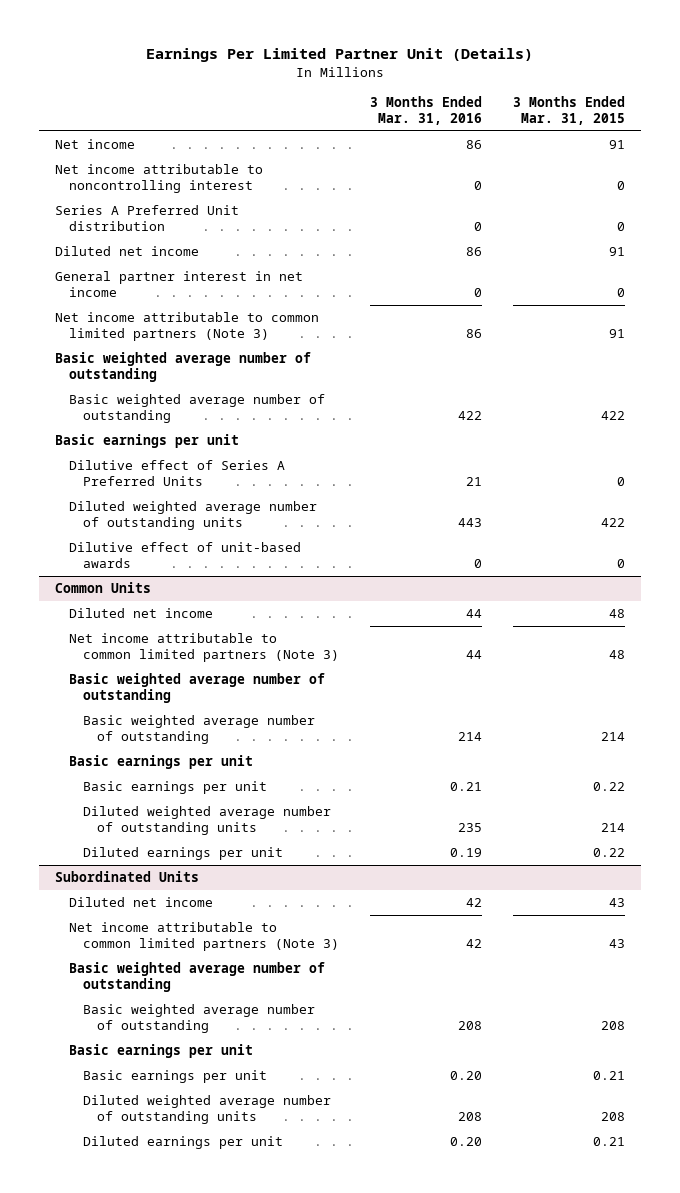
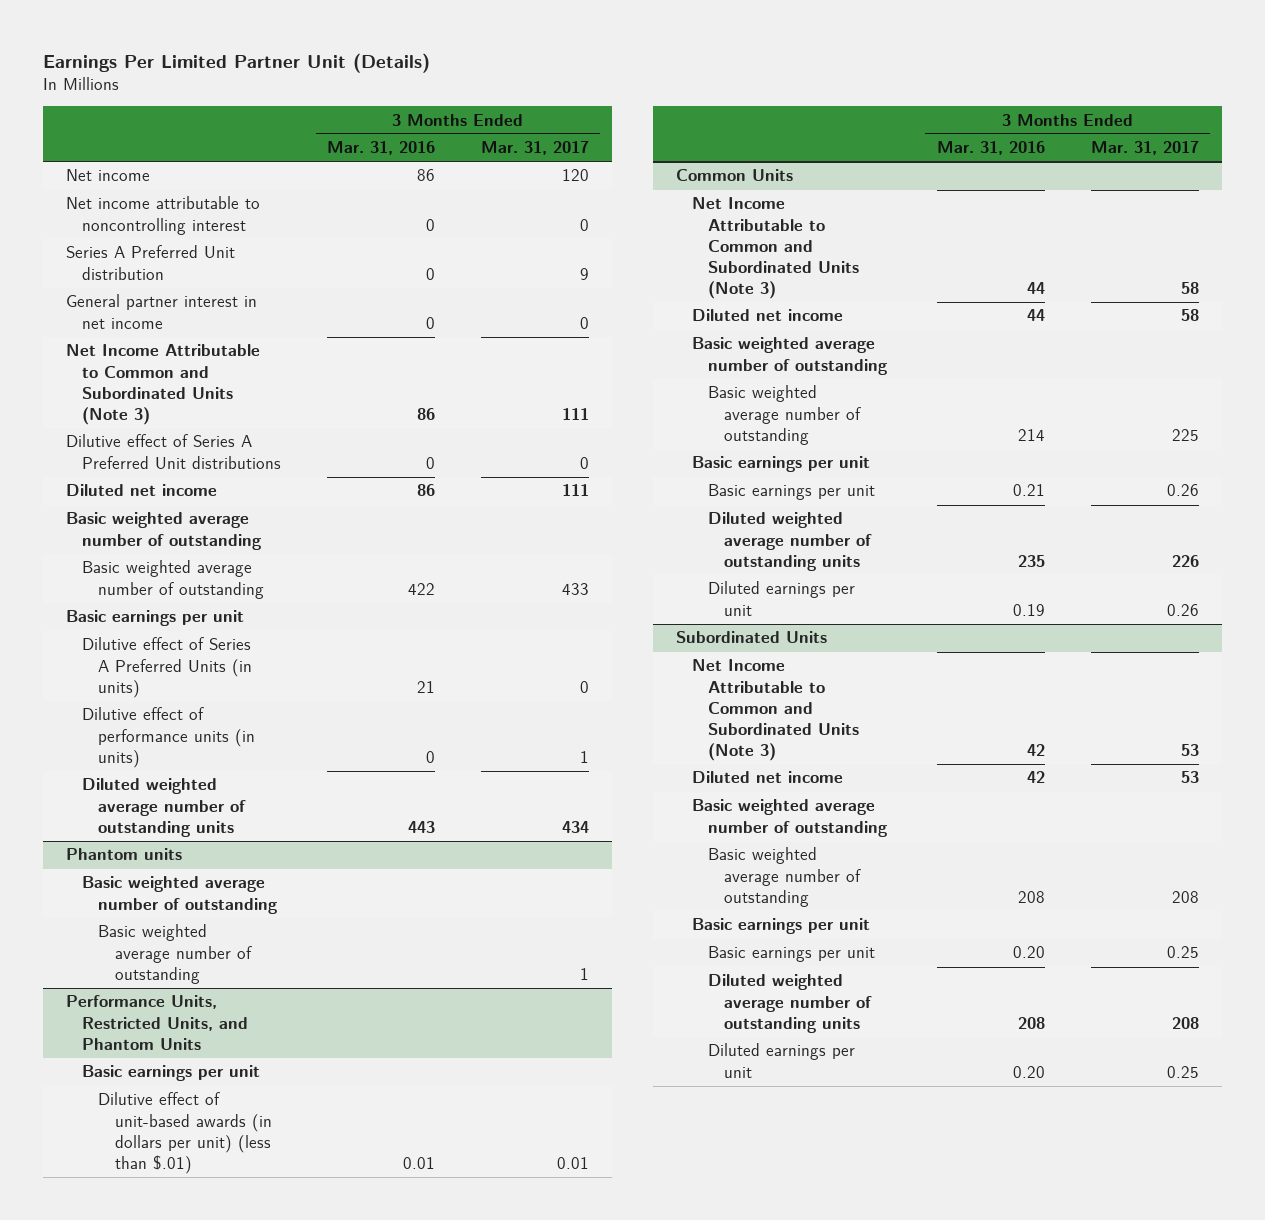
- | 3 Months Ended Mar. 31, 2016 | 3 Months Ended Mar. 31, 2015
+ | 3 Months Ended Mar. 31, 2016 | 3 Months Ended Mar. 31, 2017
- Net income attributable to common limited partners (Note 3) | 86 | 91
+ Net Income Attributable to Common and Subordinated Units (Note 3) | 86 | 111
+ Dilutive effect of Series A Preferred Unit distributions | 0 | 0
moved down: Diluted net income | 86 | 111
- Dilutive effect of Series A Preferred Units | 21 | 0
+ Dilutive effect of Series A Preferred Units (in units) | 21 | 0
+ Dilutive effect of performance units (in units) | 0 | 1
- Dilutive effect of unit-based awards | 0 | 0
+ Phantom units
+ Basic weighted average number of outstanding
+ Basic weighted average number of outstanding | | 1
+ Performance Units, Restricted Units, and Phantom Units
+ Basic earnings per unit
+ Dilutive effect of unit-based awards (in dollars per unit) (less than $.01) | 0.01 | 0.01
@ Common Units
+ Net Income Attributable to Common and Subordinated Units (Note 3) | 44 | 58
- Net income attributable to common limited partners (Note 3) | 44 | 48
@ Subordinated Units
+ Net Income Attributable to Common and Subordinated Units (Note 3) | 42 | 53
- Net income attributable to common limited partners (Note 3) | 42 | 43

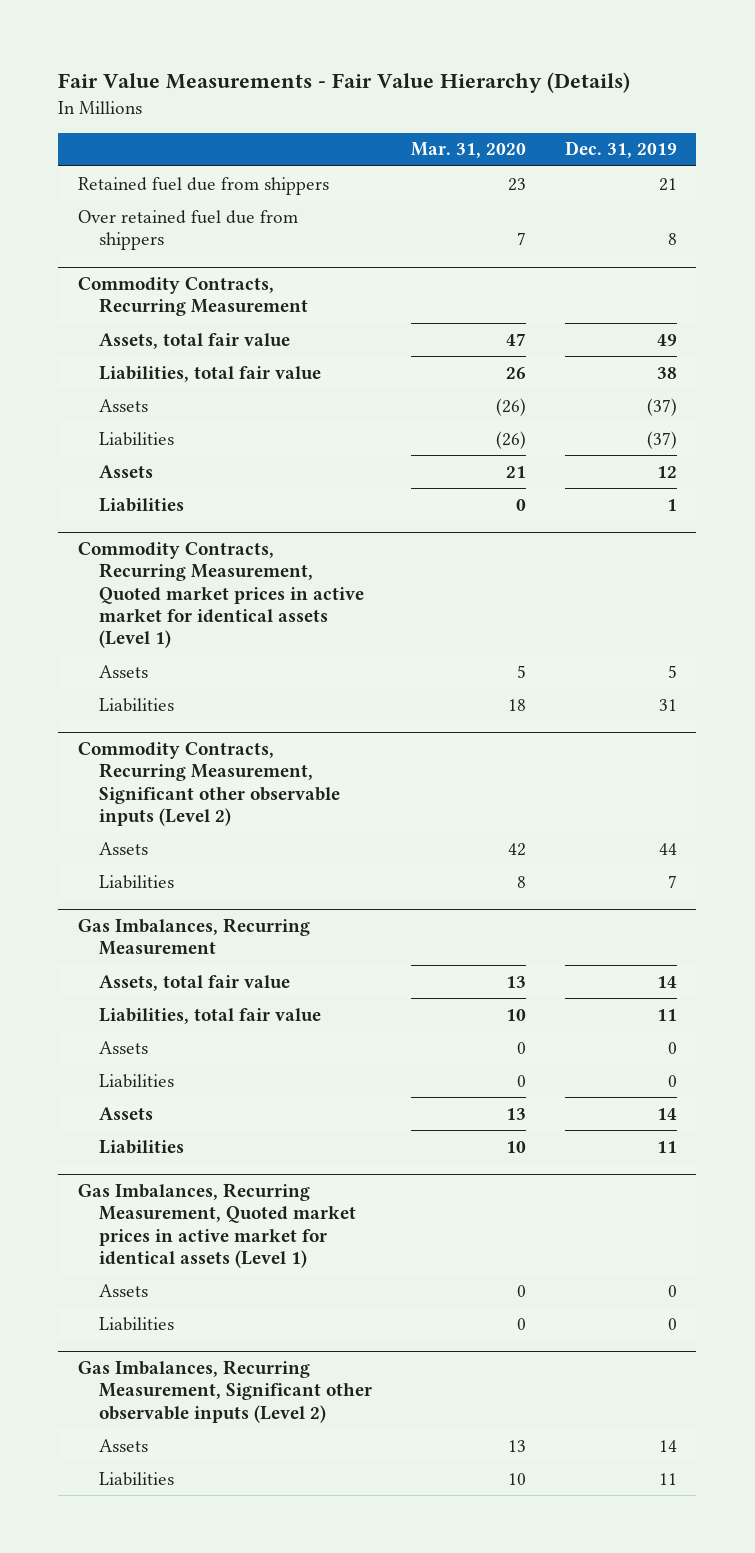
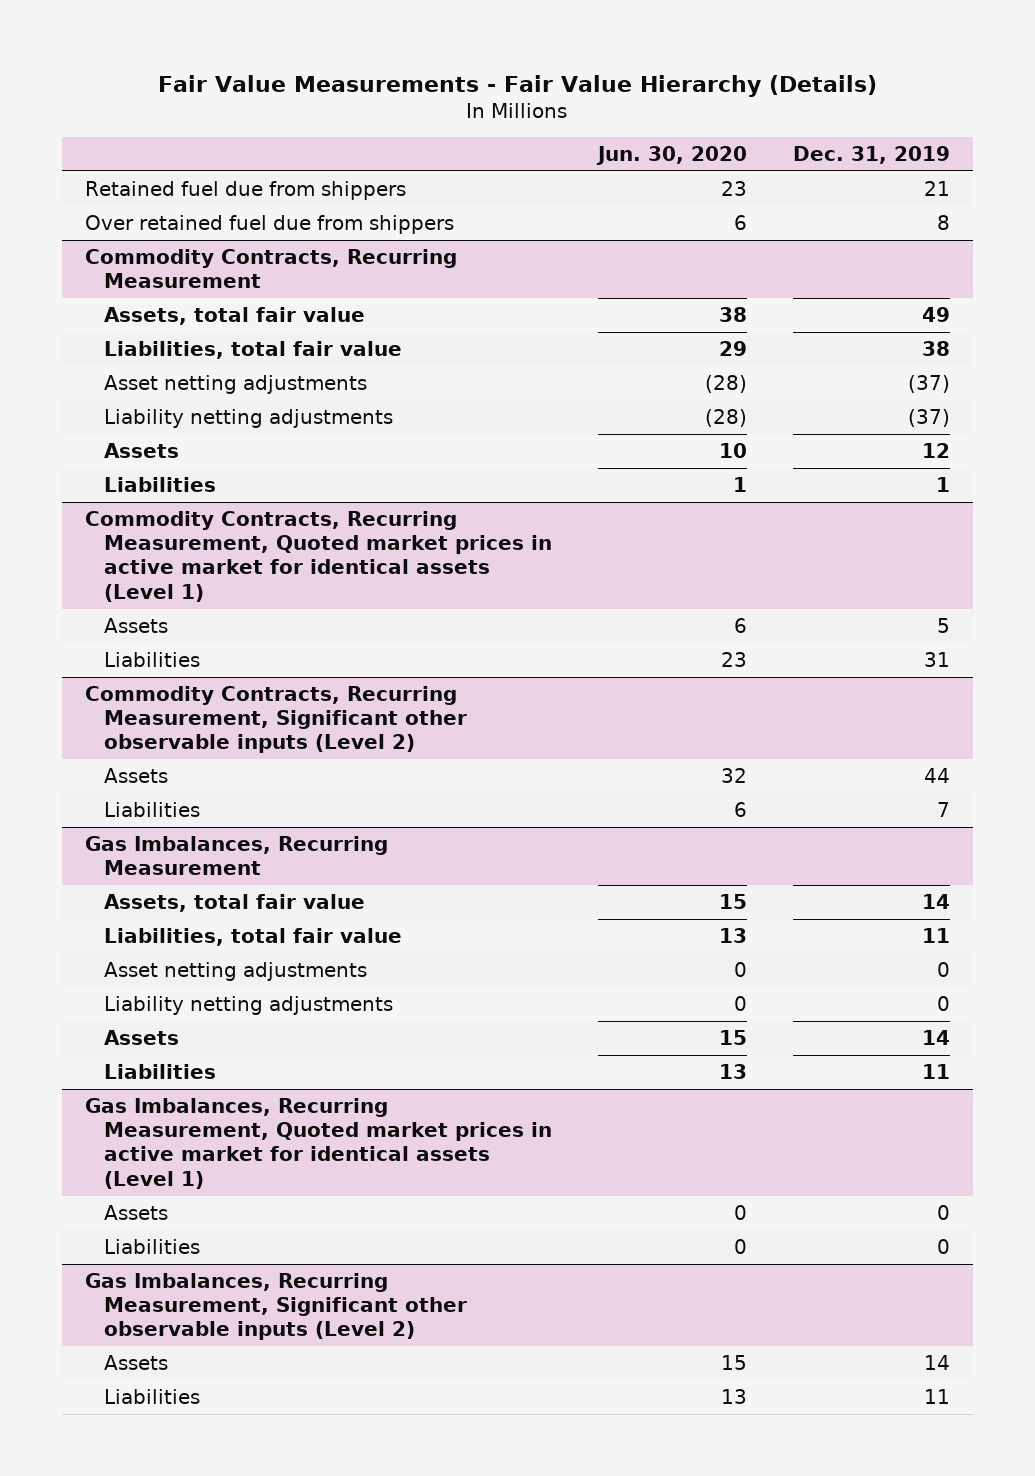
- | Mar. 31, 2020 | Dec. 31, 2019
+ | Jun. 30, 2020 | Dec. 31, 2019
@ Commodity Contracts, Recurring Measurement
- Assets | (26) | (37)
- Liabilities | (26) | (37)
+ Asset netting adjustments | (28) | (37)
+ Liability netting adjustments | (28) | (37)
@ Gas Imbalances, Recurring Measurement
- Assets | 0 | 0
- Liabilities | 0 | 0
+ Asset netting adjustments | 0 | 0
+ Liability netting adjustments | 0 | 0

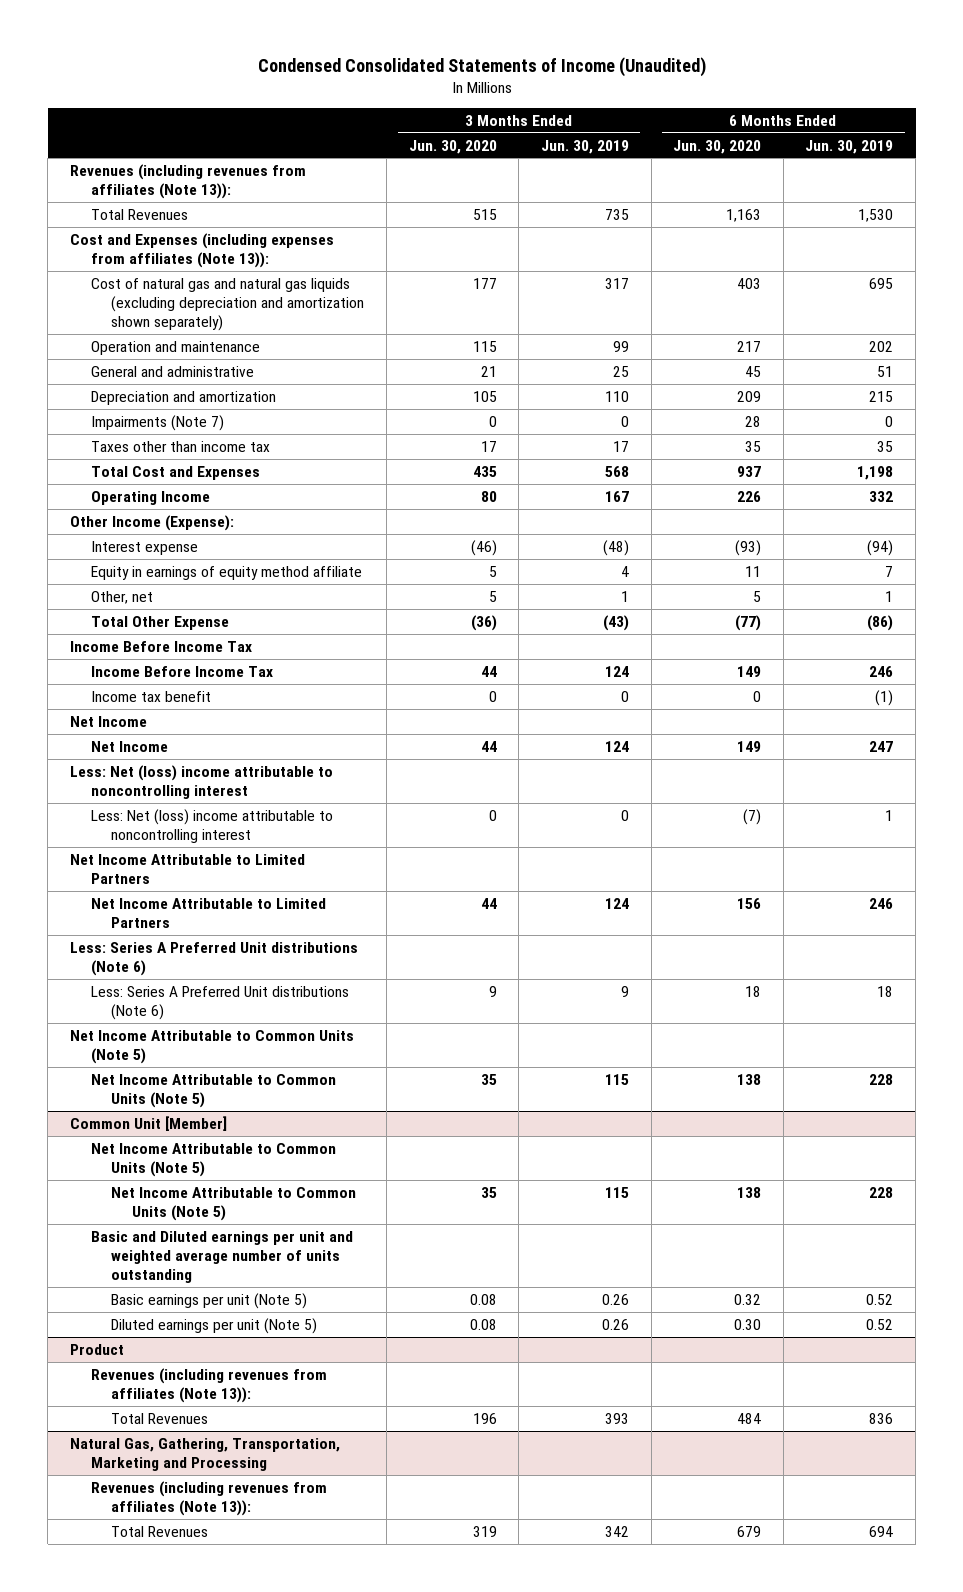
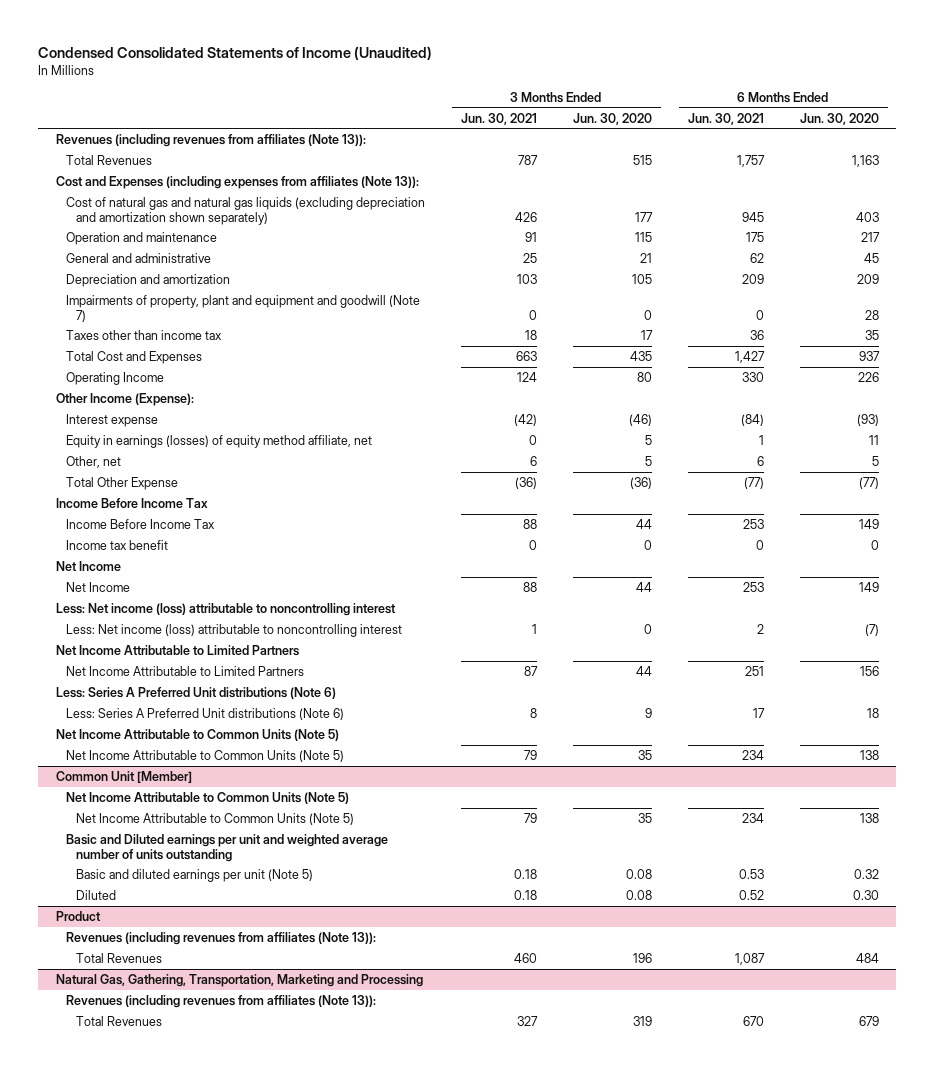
- | 3 Months Ended Jun. 30, 2020 | 3 Months Ended Jun. 30, 2019 | 6 Months Ended Jun. 30, 2020 | 6 Months Ended Jun. 30, 2019
+ | 3 Months Ended Jun. 30, 2021 | 3 Months Ended Jun. 30, 2020 | 6 Months Ended Jun. 30, 2021 | 6 Months Ended Jun. 30, 2020
- Impairments (Note 7) | 0 | 0 | 28 | 0
+ Impairments of property, plant and equipment and goodwill (Note 7) | 0 | 0 | 0 | 28
- Equity in earnings of equity method affiliate | 5 | 4 | 11 | 7
+ Equity in earnings (losses) of equity method affiliate, net | 0 | 5 | 1 | 11
- Less: Net (loss) income attributable to noncontrolling interest
- Less: Net (loss) income attributable to noncontrolling interest | 0 | 0 | (7) | 1
+ Less: Net income (loss) attributable to noncontrolling interest
+ Less: Net income (loss) attributable to noncontrolling interest | 1 | 0 | 2 | (7)
@ Common Unit [Member]
- Basic earnings per unit (Note 5) | 0.08 | 0.26 | 0.32 | 0.52
- Diluted earnings per unit (Note 5) | 0.08 | 0.26 | 0.30 | 0.52
+ Basic and diluted earnings per unit (Note 5) | 0.18 | 0.08 | 0.53 | 0.32
+ Diluted | 0.18 | 0.08 | 0.52 | 0.30

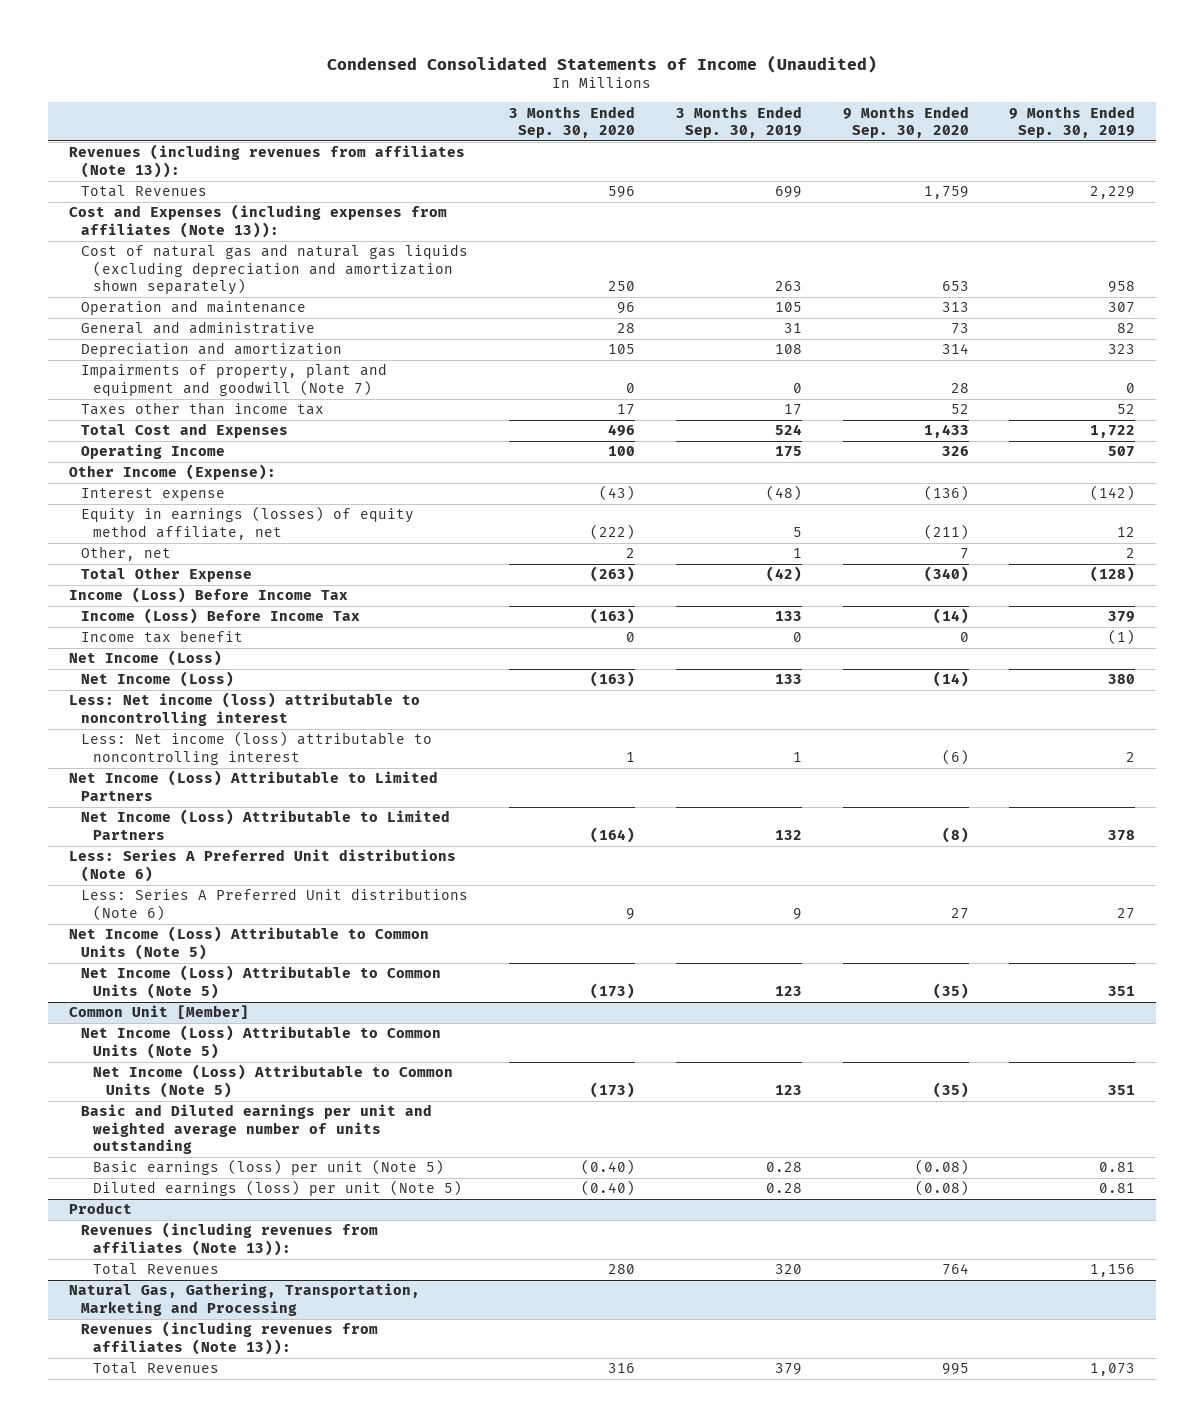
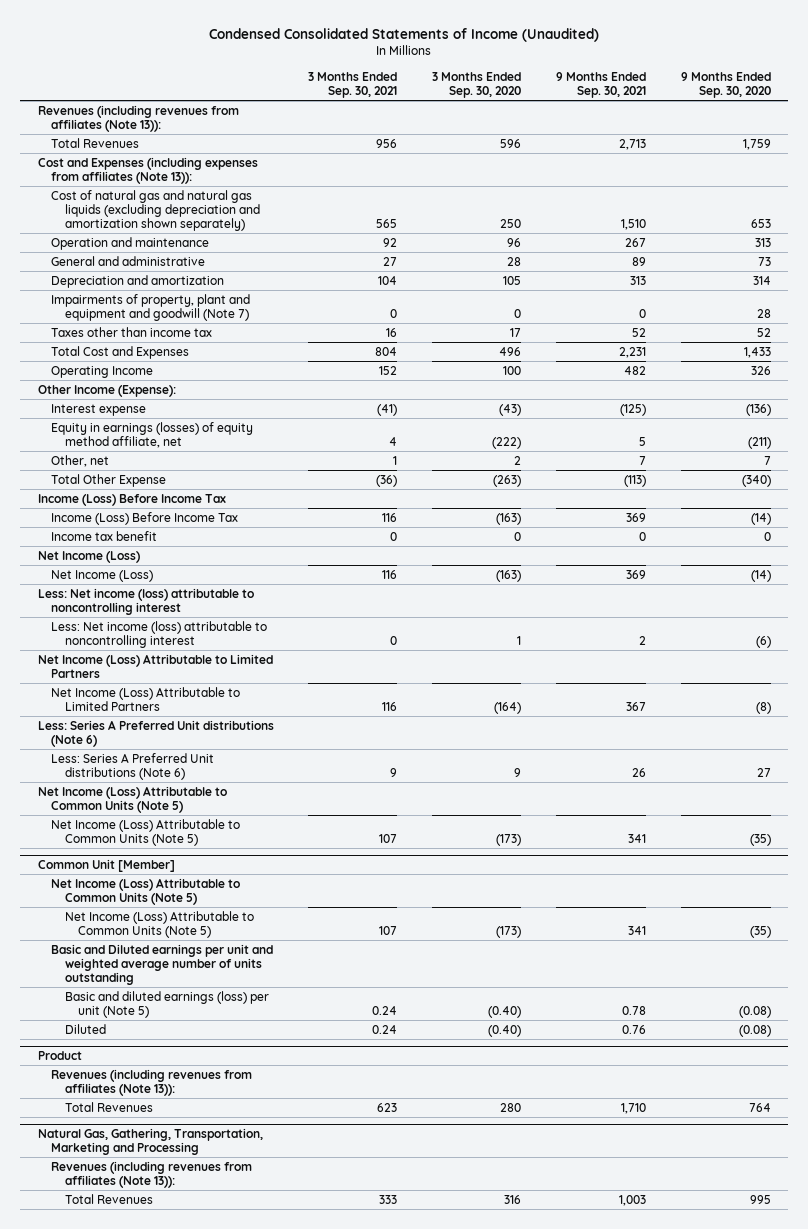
- | 3 Months Ended Sep. 30, 2020 | 3 Months Ended Sep. 30, 2019 | 9 Months Ended Sep. 30, 2020 | 9 Months Ended Sep. 30, 2019
+ | 3 Months Ended Sep. 30, 2021 | 3 Months Ended Sep. 30, 2020 | 9 Months Ended Sep. 30, 2021 | 9 Months Ended Sep. 30, 2020
@ Common Unit [Member]
- Basic earnings (loss) per unit (Note 5) | (0.40) | 0.28 | (0.08) | 0.81
- Diluted earnings (loss) per unit (Note 5) | (0.40) | 0.28 | (0.08) | 0.81
+ Basic and diluted earnings (loss) per unit (Note 5) | 0.24 | (0.40) | 0.78 | (0.08)
+ Diluted | 0.24 | (0.40) | 0.76 | (0.08)

